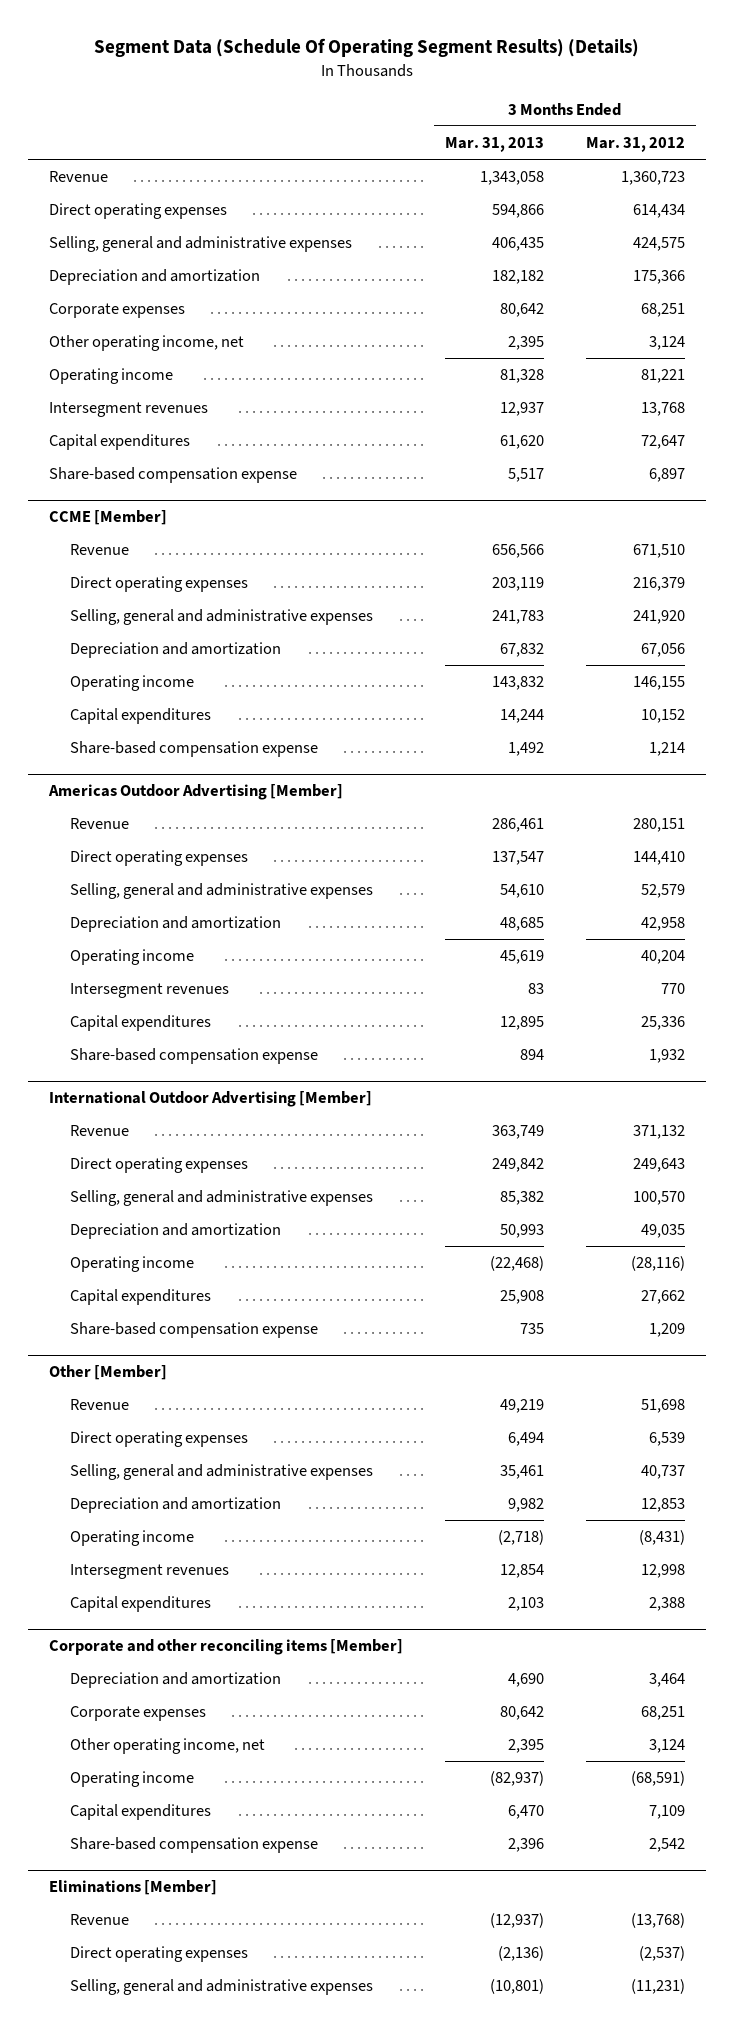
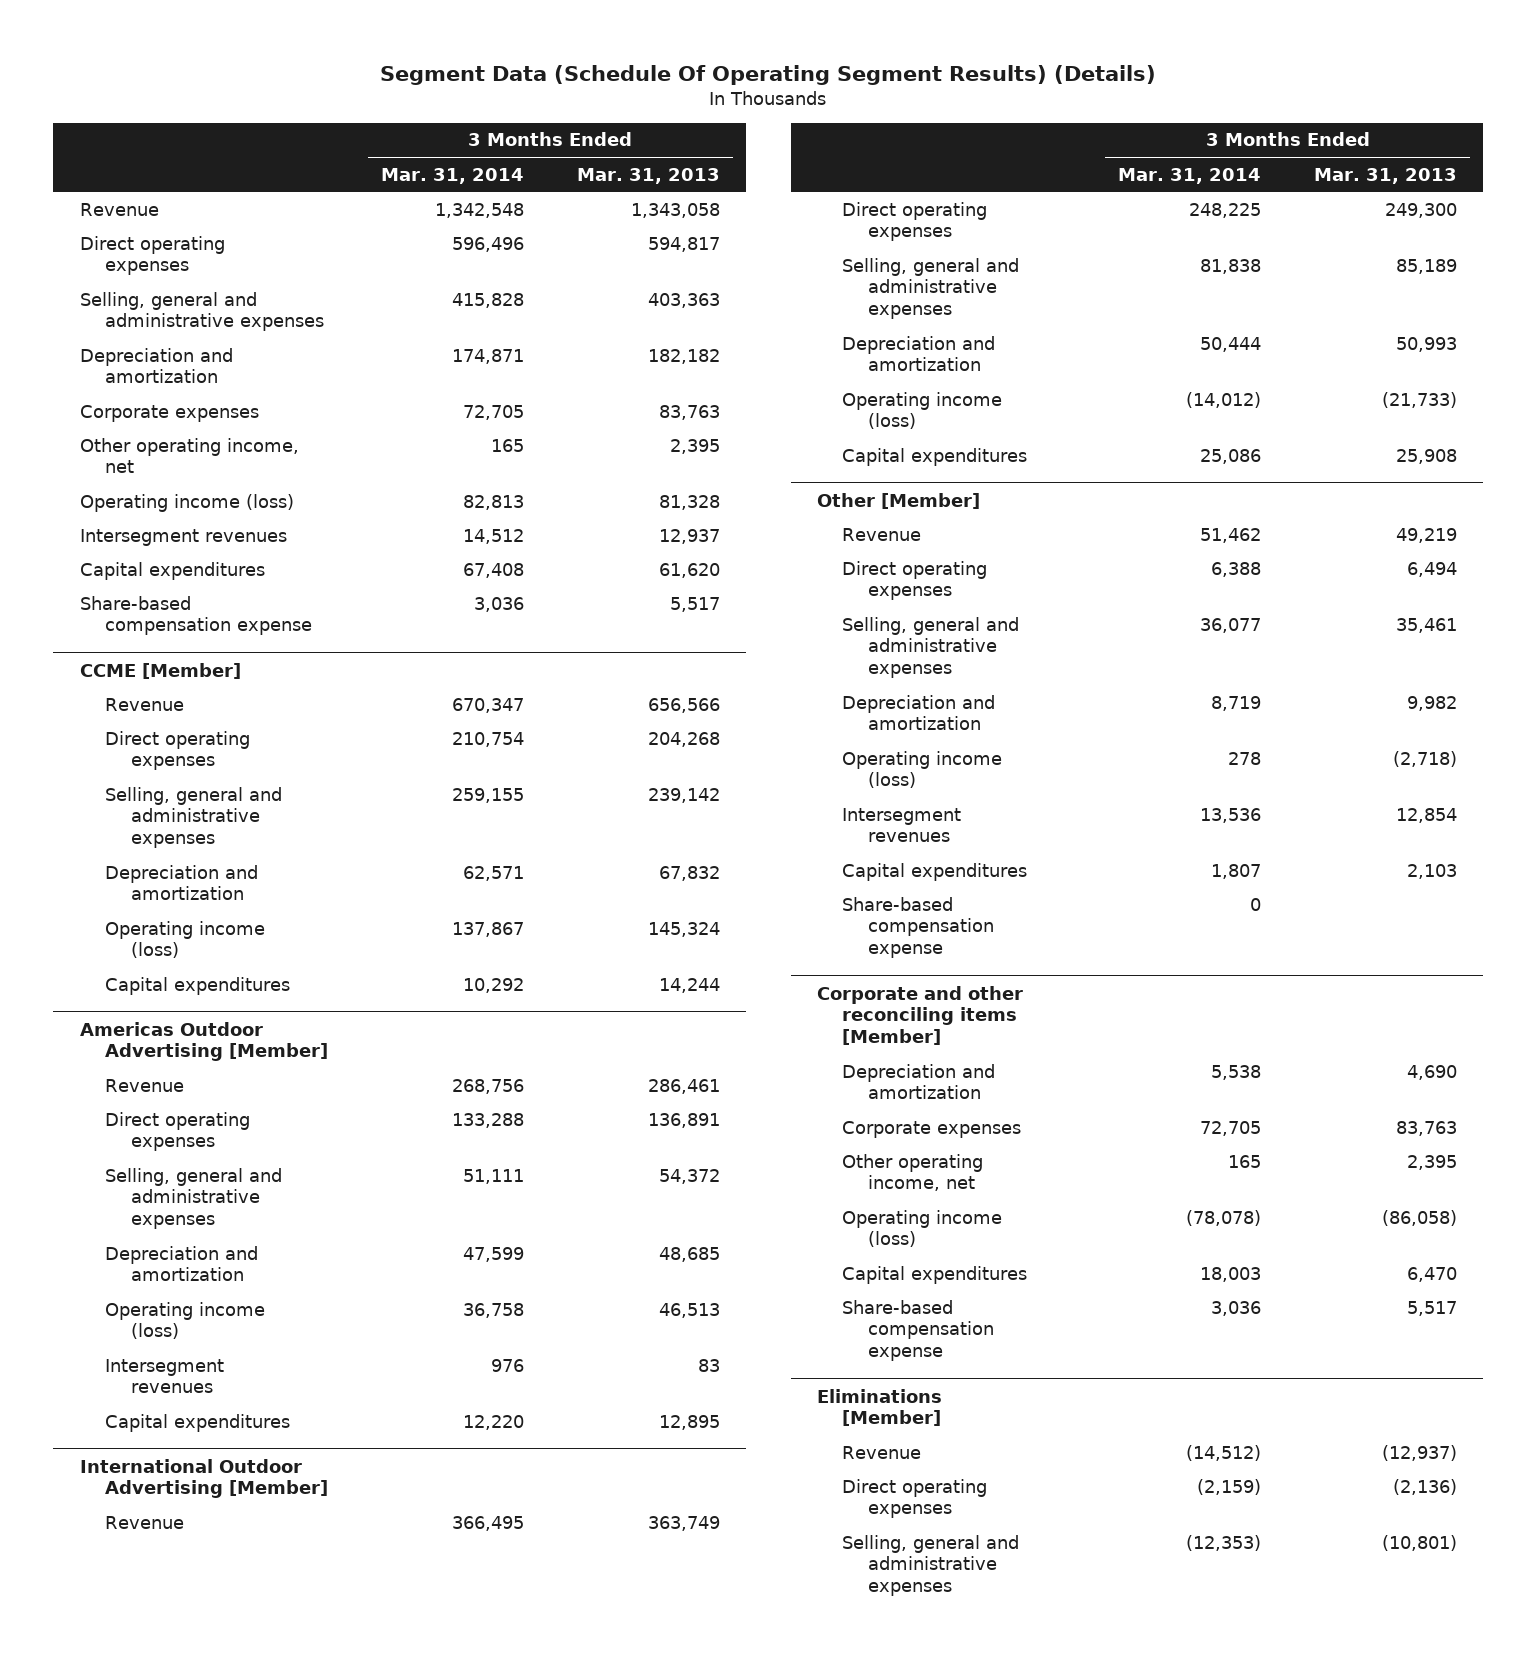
- | 3 Months Ended Mar. 31, 2013 | 3 Months Ended Mar. 31, 2012
+ | 3 Months Ended Mar. 31, 2014 | 3 Months Ended Mar. 31, 2013
- Direct operating expenses | 594,866 | 614,434
- Selling, general and administrative expenses | 406,435 | 424,575
+ Direct operating expenses | 596,496 | 594,817
+ Selling, general and administrative expenses | 415,828 | 403,363
- Corporate expenses | 80,642 | 68,251
+ Corporate expenses | 72,705 | 83,763
- Operating income | 81,328 | 81,221
+ Operating income (loss) | 82,813 | 81,328
@ CCME [Member]
- Direct operating expenses | 203,119 | 216,379
- Selling, general and administrative expenses | 241,783 | 241,920
+ Direct operating expenses | 210,754 | 204,268
+ Selling, general and administrative expenses | 259,155 | 239,142
- Operating income | 143,832 | 146,155
+ Operating income (loss) | 137,867 | 145,324
- Share-based compensation expense | 1,492 | 1,214
@ Americas Outdoor Advertising [Member]
- Direct operating expenses | 137,547 | 144,410
- Selling, general and administrative expenses | 54,610 | 52,579
+ Direct operating expenses | 133,288 | 136,891
+ Selling, general and administrative expenses | 51,111 | 54,372
- Operating income | 45,619 | 40,204
+ Operating income (loss) | 36,758 | 46,513
- Share-based compensation expense | 894 | 1,932
@ International Outdoor Advertising [Member]
- Direct operating expenses | 249,842 | 249,643
- Selling, general and administrative expenses | 85,382 | 100,570
+ Direct operating expenses | 248,225 | 249,300
+ Selling, general and administrative expenses | 81,838 | 85,189
- Operating income | (22,468) | (28,116)
+ Operating income (loss) | (14,012) | (21,733)
- Share-based compensation expense | 735 | 1,209
@ Other [Member]
- Operating income | (2,718) | (8,431)
+ Operating income (loss) | 278 | (2,718)
+ Share-based compensation expense | 0 |
@ Corporate and other reconciling items [Member]
- Corporate expenses | 80,642 | 68,251
+ Corporate expenses | 72,705 | 83,763
- Operating income | (82,937) | (68,591)
+ Operating income (loss) | (78,078) | (86,058)
- Share-based compensation expense | 2,396 | 2,542
+ Share-based compensation expense | 3,036 | 5,517

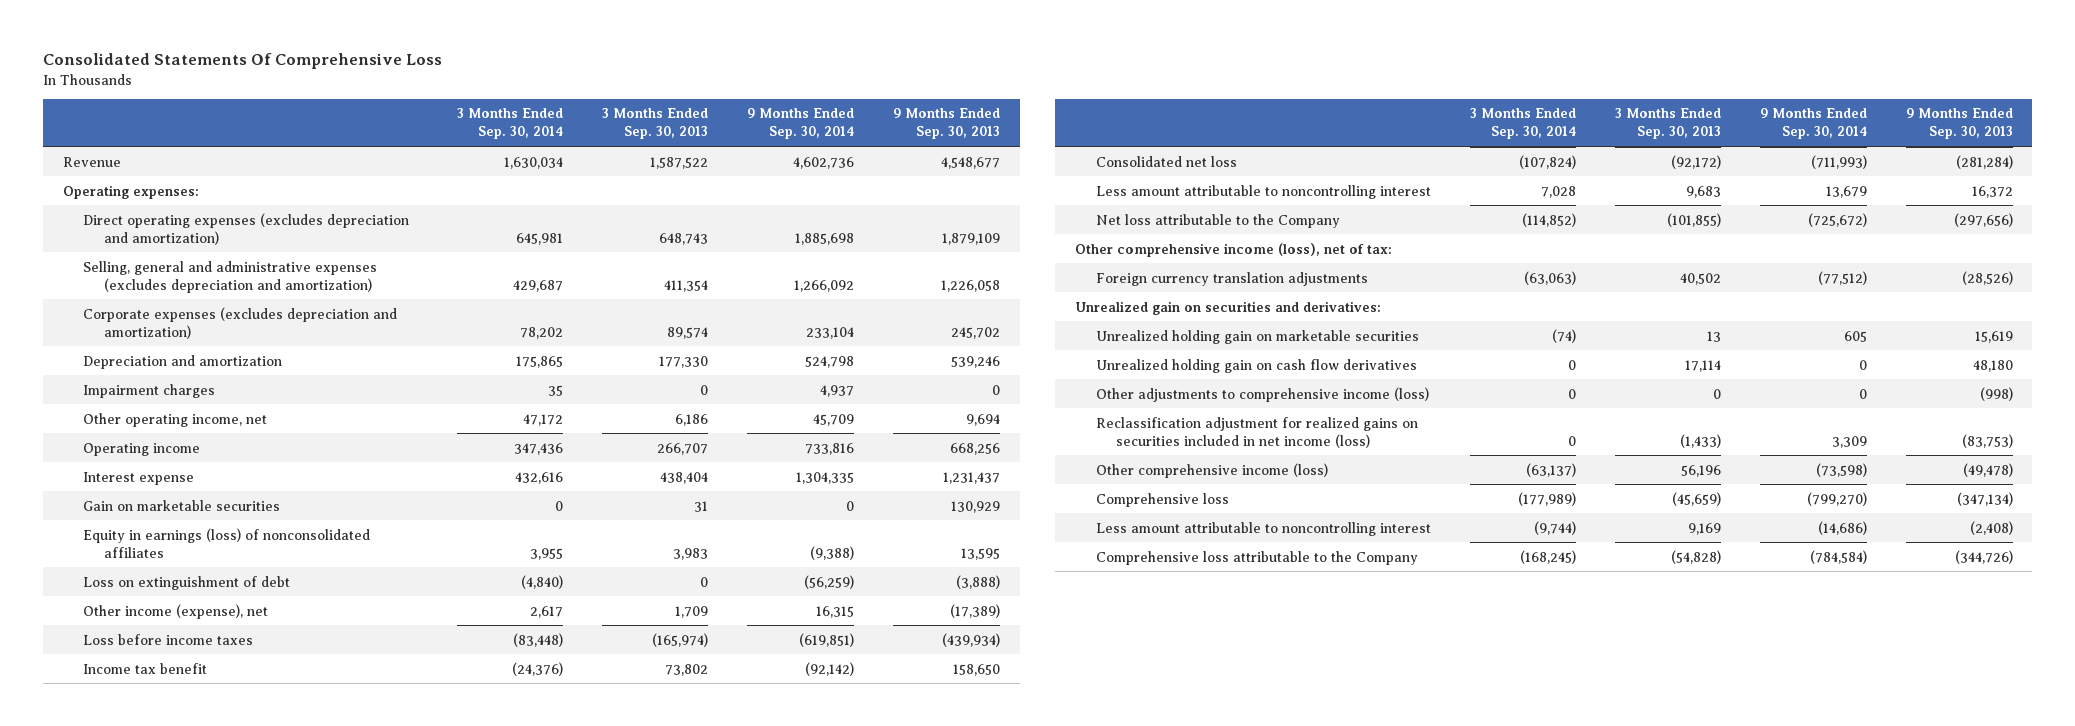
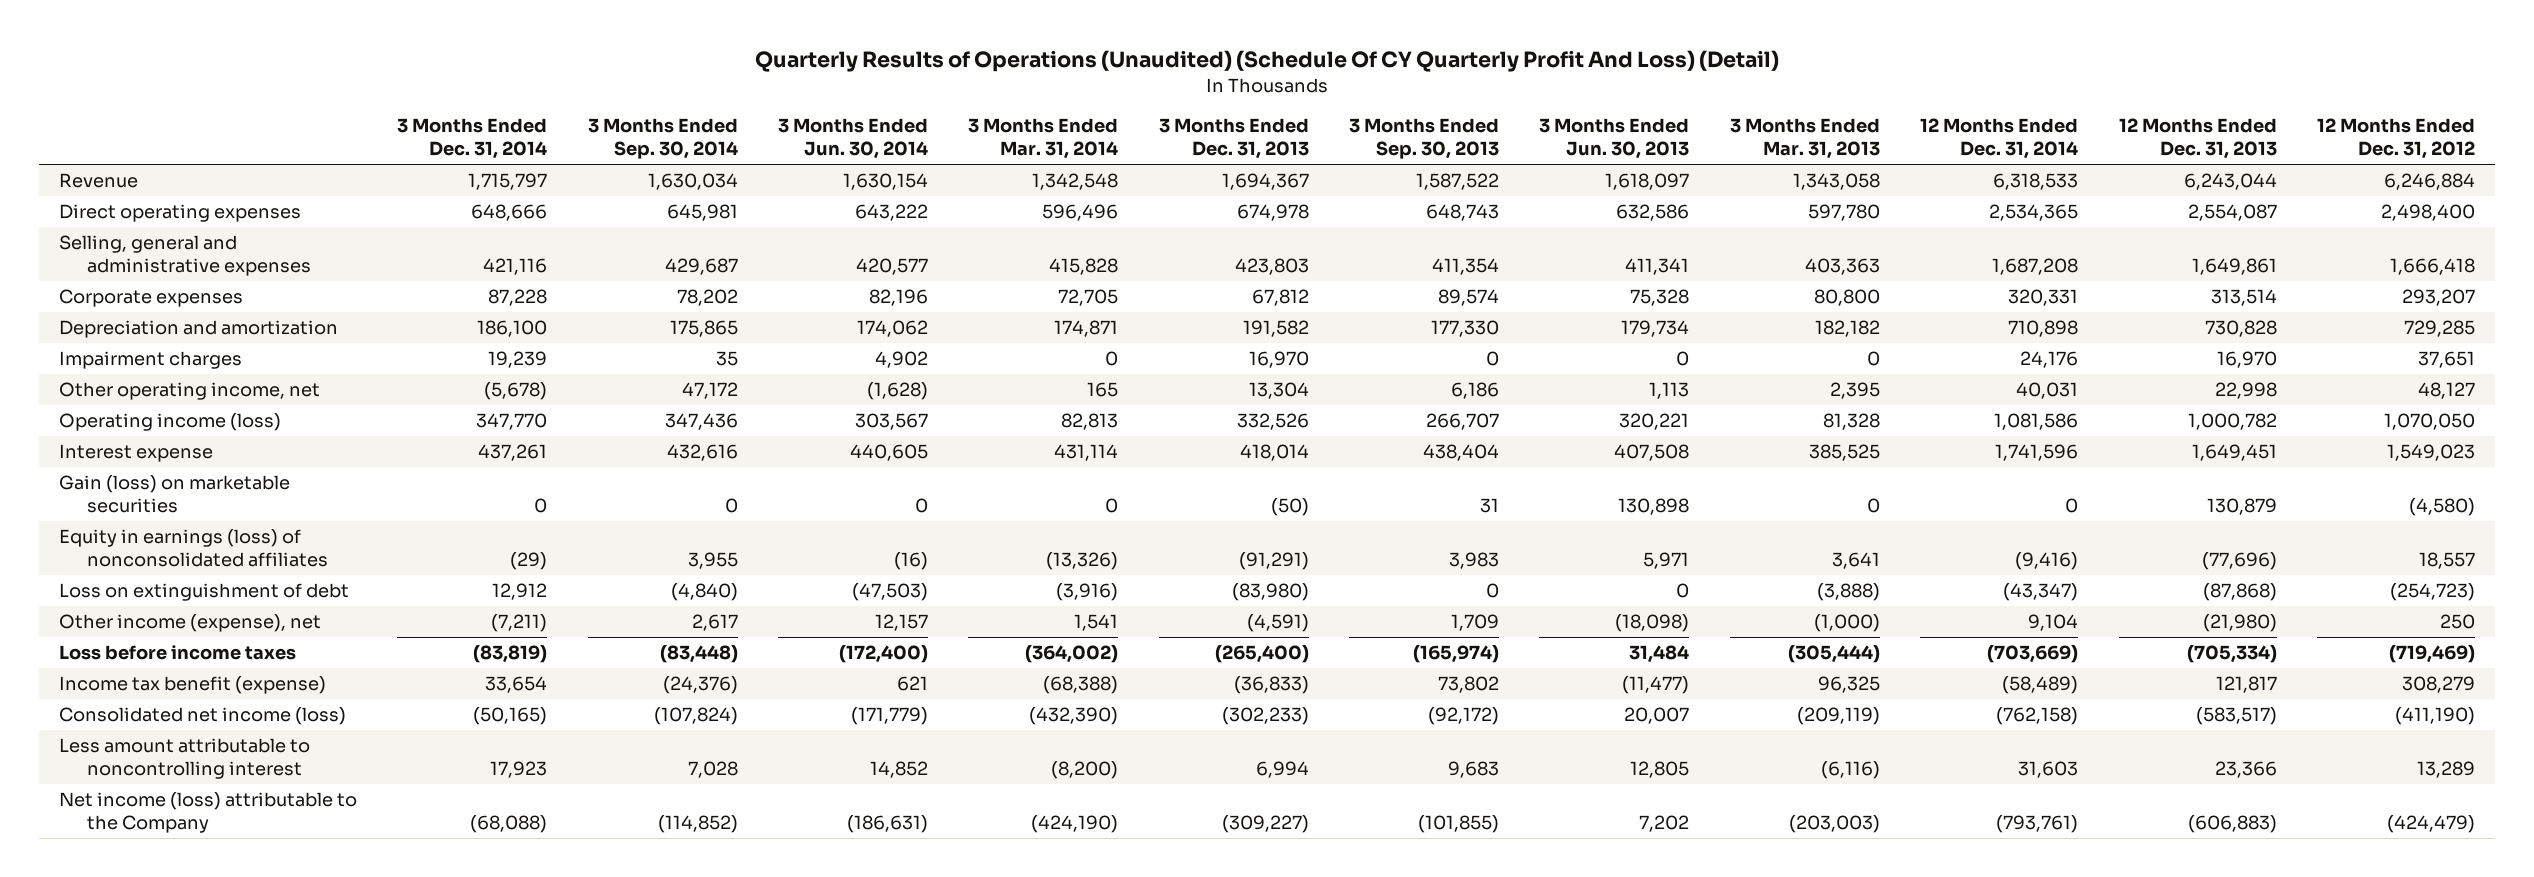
- Consolidated Statements Of Comprehensive Loss
+ Quarterly Results of Operations (Unaudited) (Schedule Of CY Quarterly Profit And Loss) (Detail)
- | 3 Months Ended Sep. 30, 2014 | 3 Months Ended Sep. 30, 2013 | 9 Months Ended Sep. 30, 2014 | 9 Months Ended Sep. 30, 2013
+ | 3 Months Ended Dec. 31, 2014 | 3 Months Ended Sep. 30, 2014 | 3 Months Ended Jun. 30, 2014 | 3 Months Ended Mar. 31, 2014 | 3 Months Ended Dec. 31, 2013 | 3 Months Ended Sep. 30, 2013 | 3 Months Ended Jun. 30, 2013 | 3 Months Ended Mar. 31, 2013 | 12 Months Ended Dec. 31, 2014 | 12 Months Ended Dec. 31, 2013 | 12 Months Ended Dec. 31, 2012
- Operating expenses:
- Direct operating expenses (excludes depreciation and amortization) | 645,981 | 648,743 | 1,885,698 | 1,879,109
- Selling, general and administrative expenses (excludes depreciation and amortization) | 429,687 | 411,354 | 1,266,092 | 1,226,058
- Corporate expenses (excludes depreciation and amortization) | 78,202 | 89,574 | 233,104 | 245,702
+ Direct operating expenses | 648,666 | 645,981 | 643,222 | 596,496 | 674,978 | 648,743 | 632,586 | 597,780 | 2,534,365 | 2,554,087 | 2,498,400
+ Selling, general and administrative expenses | 421,116 | 429,687 | 420,577 | 415,828 | 423,803 | 411,354 | 411,341 | 403,363 | 1,687,208 | 1,649,861 | 1,666,418
+ Corporate expenses | 87,228 | 78,202 | 82,196 | 72,705 | 67,812 | 89,574 | 75,328 | 80,800 | 320,331 | 313,514 | 293,207
- Operating income | 347,436 | 266,707 | 733,816 | 668,256
+ Operating income (loss) | 347,770 | 347,436 | 303,567 | 82,813 | 332,526 | 266,707 | 320,221 | 81,328 | 1,081,586 | 1,000,782 | 1,070,050
- Gain on marketable securities | 0 | 31 | 0 | 130,929
+ Gain (loss) on marketable securities | 0 | 0 | 0 | 0 | (50) | 31 | 130,898 | 0 | 0 | 130,879 | (4,580)
- Income tax benefit | (24,376) | 73,802 | (92,142) | 158,650
- Consolidated net loss | (107,824) | (92,172) | (711,993) | (281,284)
+ Income tax benefit (expense) | 33,654 | (24,376) | 621 | (68,388) | (36,833) | 73,802 | (11,477) | 96,325 | (58,489) | 121,817 | 308,279
+ Consolidated net income (loss) | (50,165) | (107,824) | (171,779) | (432,390) | (302,233) | (92,172) | 20,007 | (209,119) | (762,158) | (583,517) | (411,190)
- Net loss attributable to the Company | (114,852) | (101,855) | (725,672) | (297,656)
- Other comprehensive income (loss), net of tax:
- Foreign currency translation adjustments | (63,063) | 40,502 | (77,512) | (28,526)
- Unrealized gain on securities and derivatives:
- Unrealized holding gain on marketable securities | (74) | 13 | 605 | 15,619
- Unrealized holding gain on cash flow derivatives | 0 | 17,114 | 0 | 48,180
- Other adjustments to comprehensive income (loss) | 0 | 0 | 0 | (998)
- Reclassification adjustment for realized gains on securities included in net income (loss) | 0 | (1,433) | 3,309 | (83,753)
- Other comprehensive income (loss) | (63,137) | 56,196 | (73,598) | (49,478)
- Comprehensive loss | (177,989) | (45,659) | (799,270) | (347,134)
- Less amount attributable to noncontrolling interest | (9,744) | 9,169 | (14,686) | (2,408)
- Comprehensive loss attributable to the Company | (168,245) | (54,828) | (784,584) | (344,726)
+ Net income (loss) attributable to the Company | (68,088) | (114,852) | (186,631) | (424,190) | (309,227) | (101,855) | 7,202 | (203,003) | (793,761) | (606,883) | (424,479)

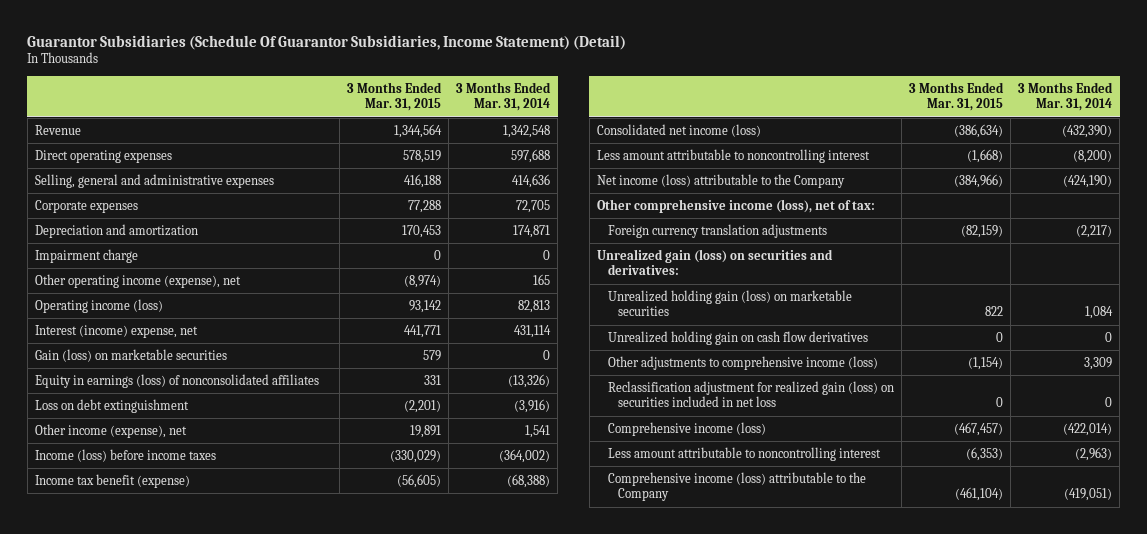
- Quarterly Results of Operations (Unaudited) (Schedule Of CY Quarterly Profit And Loss) (Detail)
+ Guarantor Subsidiaries (Schedule Of Guarantor Subsidiaries, Income Statement) (Detail)
- | 3 Months Ended Dec. 31, 2014 | 3 Months Ended Sep. 30, 2014 | 3 Months Ended Jun. 30, 2014 | 3 Months Ended Mar. 31, 2014 | 3 Months Ended Dec. 31, 2013 | 3 Months Ended Sep. 30, 2013 | 3 Months Ended Jun. 30, 2013 | 3 Months Ended Mar. 31, 2013 | 12 Months Ended Dec. 31, 2014 | 12 Months Ended Dec. 31, 2013 | 12 Months Ended Dec. 31, 2012
+ | 3 Months Ended Mar. 31, 2015 | 3 Months Ended Mar. 31, 2014
- Direct operating expenses | 648,666 | 645,981 | 643,222 | 596,496 | 674,978 | 648,743 | 632,586 | 597,780 | 2,534,365 | 2,554,087 | 2,498,400
- Selling, general and administrative expenses | 421,116 | 429,687 | 420,577 | 415,828 | 423,803 | 411,354 | 411,341 | 403,363 | 1,687,208 | 1,649,861 | 1,666,418
+ Direct operating expenses | 578,519 | 597,688
+ Selling, general and administrative expenses | 416,188 | 414,636
- Impairment charges | 19,239 | 35 | 4,902 | 0 | 16,970 | 0 | 0 | 0 | 24,176 | 16,970 | 37,651
- Other operating income, net | (5,678) | 47,172 | (1,628) | 165 | 13,304 | 6,186 | 1,113 | 2,395 | 40,031 | 22,998 | 48,127
+ Impairment charge | 0 | 0
+ Other operating income (expense), net | (8,974) | 165
- Interest expense | 437,261 | 432,616 | 440,605 | 431,114 | 418,014 | 438,404 | 407,508 | 385,525 | 1,741,596 | 1,649,451 | 1,549,023
+ Interest (income) expense, net | 441,771 | 431,114
- Loss on extinguishment of debt | 12,912 | (4,840) | (47,503) | (3,916) | (83,980) | 0 | 0 | (3,888) | (43,347) | (87,868) | (254,723)
+ Loss on debt extinguishment | (2,201) | (3,916)
- Loss before income taxes | (83,819) | (83,448) | (172,400) | (364,002) | (265,400) | (165,974) | 31,484 | (305,444) | (703,669) | (705,334) | (719,469)
+ Income (loss) before income taxes | (330,029) | (364,002)
+ Other comprehensive income (loss), net of tax:
+ Foreign currency translation adjustments | (82,159) | (2,217)
+ Unrealized gain (loss) on securities and derivatives:
+ Unrealized holding gain (loss) on marketable securities | 822 | 1,084
+ Unrealized holding gain on cash flow derivatives | 0 | 0
+ Other adjustments to comprehensive income (loss) | (1,154) | 3,309
+ Reclassification adjustment for realized gain (loss) on securities included in net loss | 0 | 0
+ Comprehensive income (loss) | (467,457) | (422,014)
+ Less amount attributable to noncontrolling interest | (6,353) | (2,963)
+ Comprehensive income (loss) attributable to the Company | (461,104) | (419,051)

